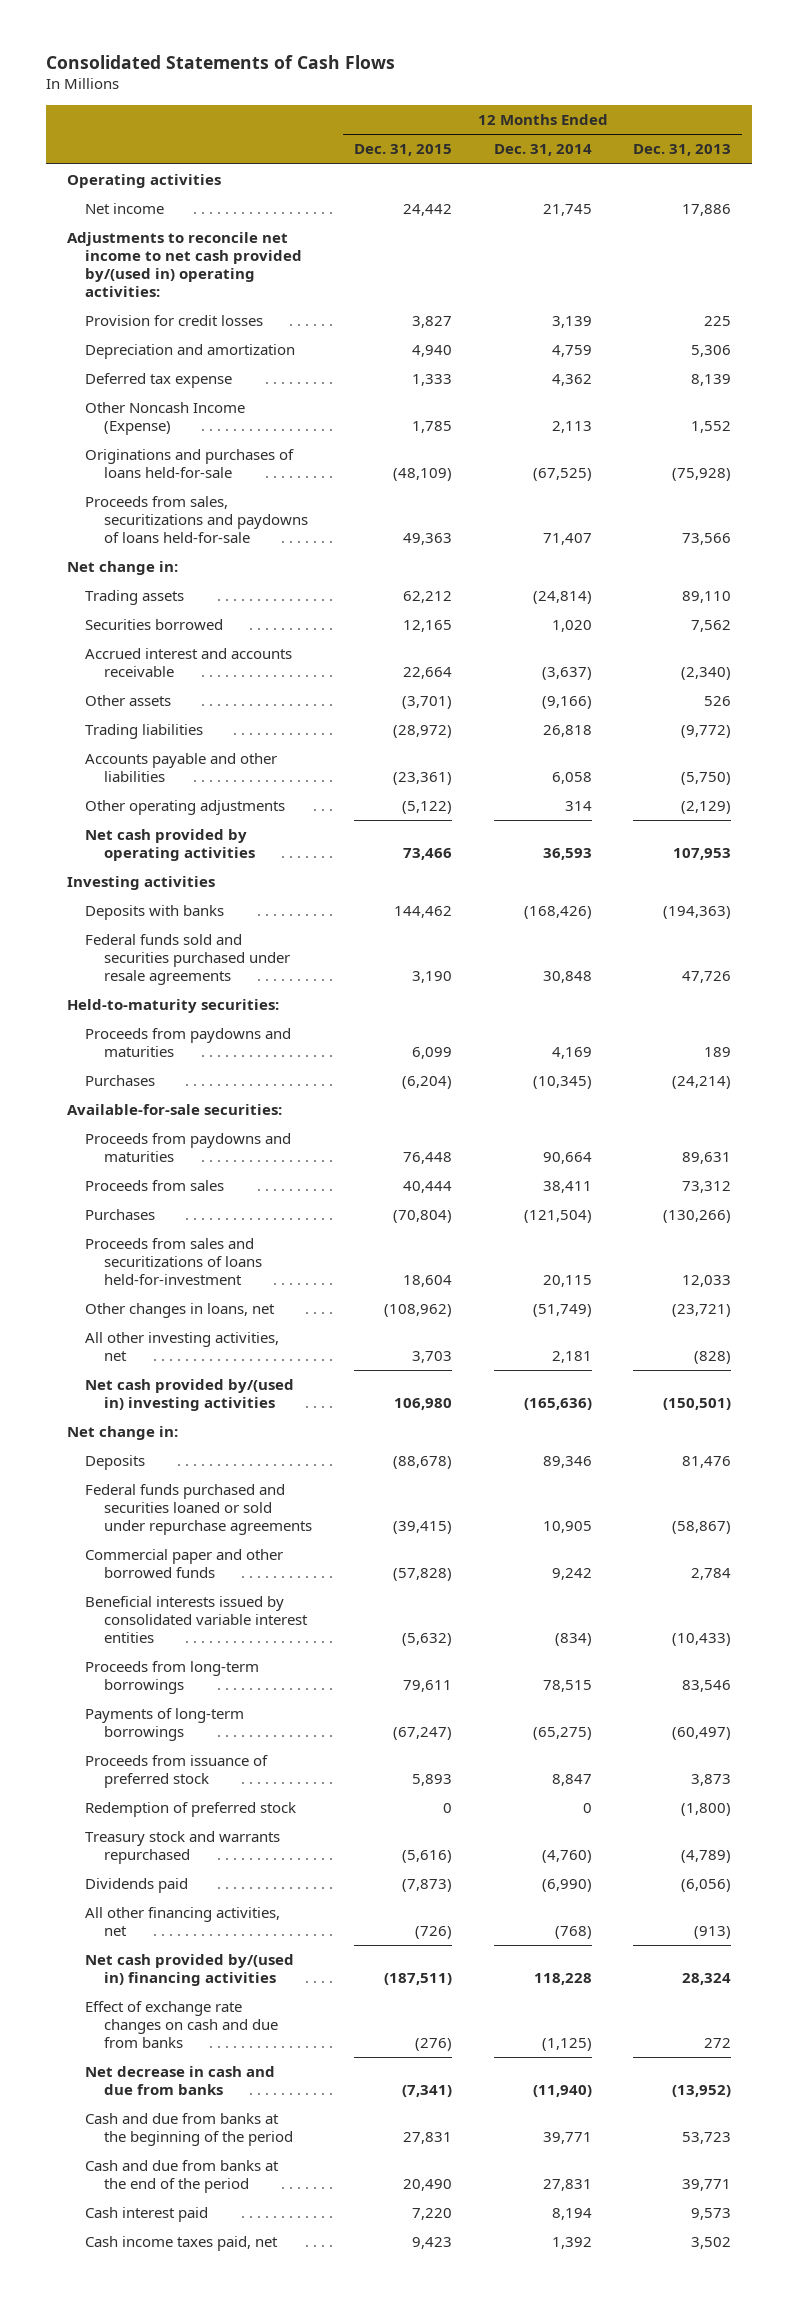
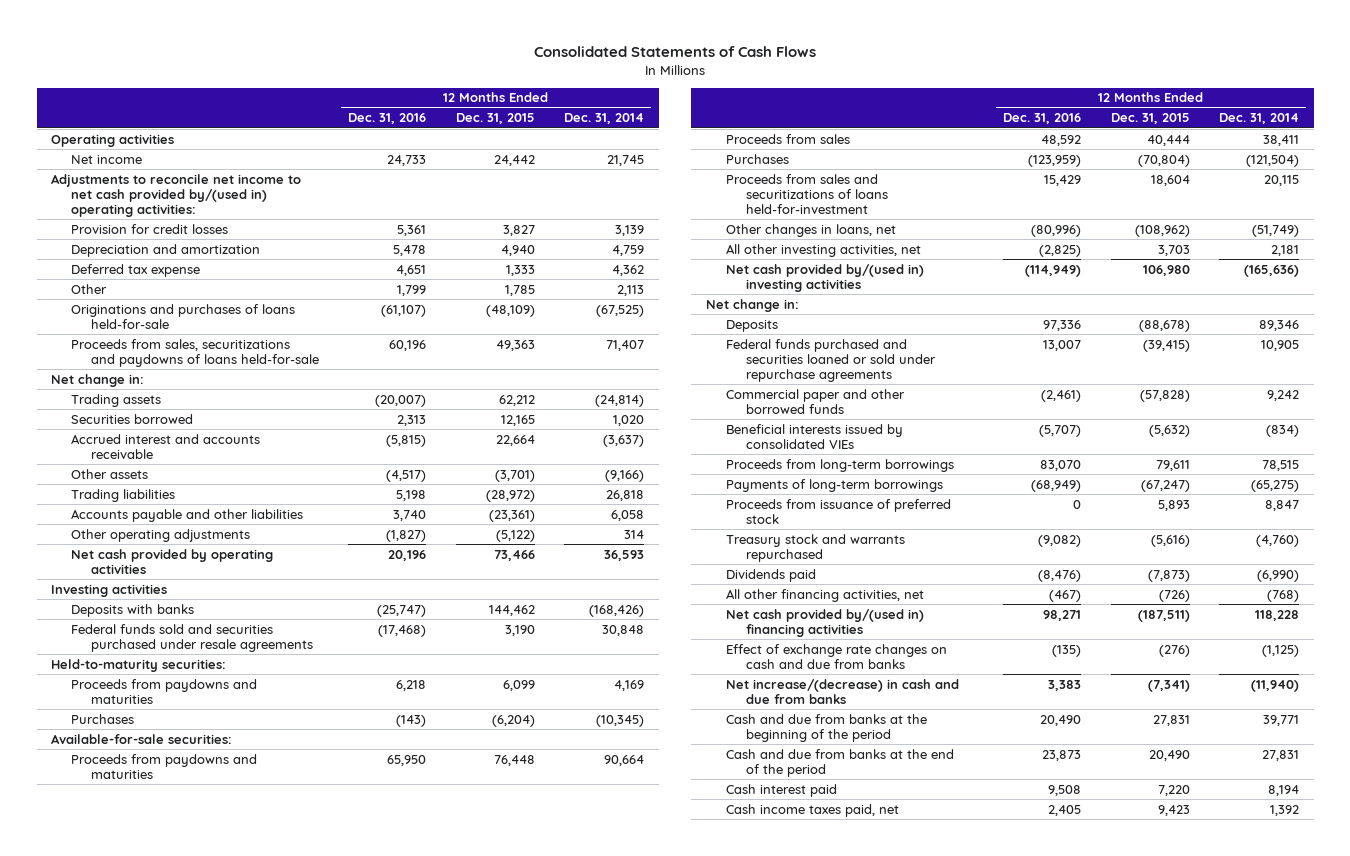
- | 12 Months Ended Dec. 31, 2015 | 12 Months Ended Dec. 31, 2014 | 12 Months Ended Dec. 31, 2013
+ | 12 Months Ended Dec. 31, 2016 | 12 Months Ended Dec. 31, 2015 | 12 Months Ended Dec. 31, 2014
- Other Noncash Income (Expense) | 1,785 | 2,113 | 1,552
+ Other | 1,799 | 1,785 | 2,113
- Beneficial interests issued by consolidated variable interest entities | (5,632) | (834) | (10,433)
+ Beneficial interests issued by consolidated VIEs | (5,707) | (5,632) | (834)
- Redemption of preferred stock | 0 | 0 | (1,800)
- Net decrease in cash and due from banks | (7,341) | (11,940) | (13,952)
+ Net increase/(decrease) in cash and due from banks | 3,383 | (7,341) | (11,940)

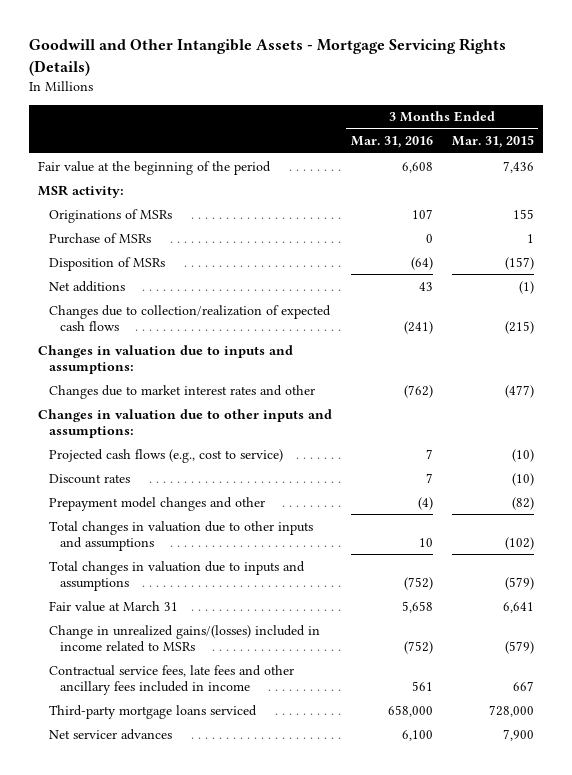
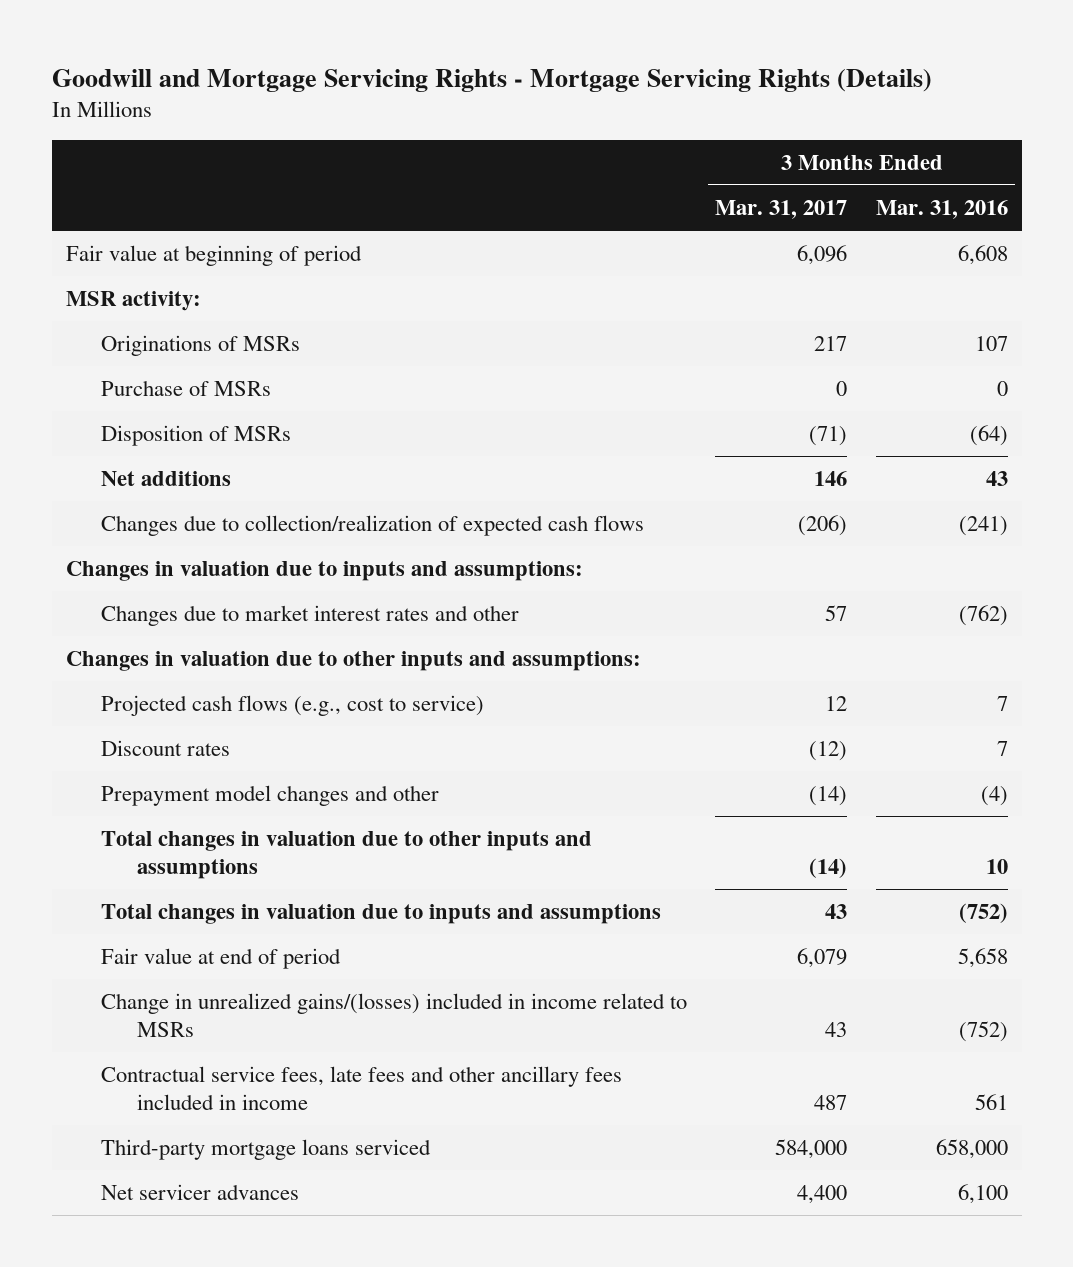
- Goodwill and Other Intangible Assets - Mortgage Servicing Rights (Details)
+ Goodwill and Mortgage Servicing Rights - Mortgage Servicing Rights (Details)
- | 3 Months Ended Mar. 31, 2016 | 3 Months Ended Mar. 31, 2015
+ | 3 Months Ended Mar. 31, 2017 | 3 Months Ended Mar. 31, 2016
- Fair value at the beginning of the period | 6,608 | 7,436
+ Fair value at beginning of period | 6,096 | 6,608
- Fair value at March 31 | 5,658 | 6,641
+ Fair value at end of period | 6,079 | 5,658

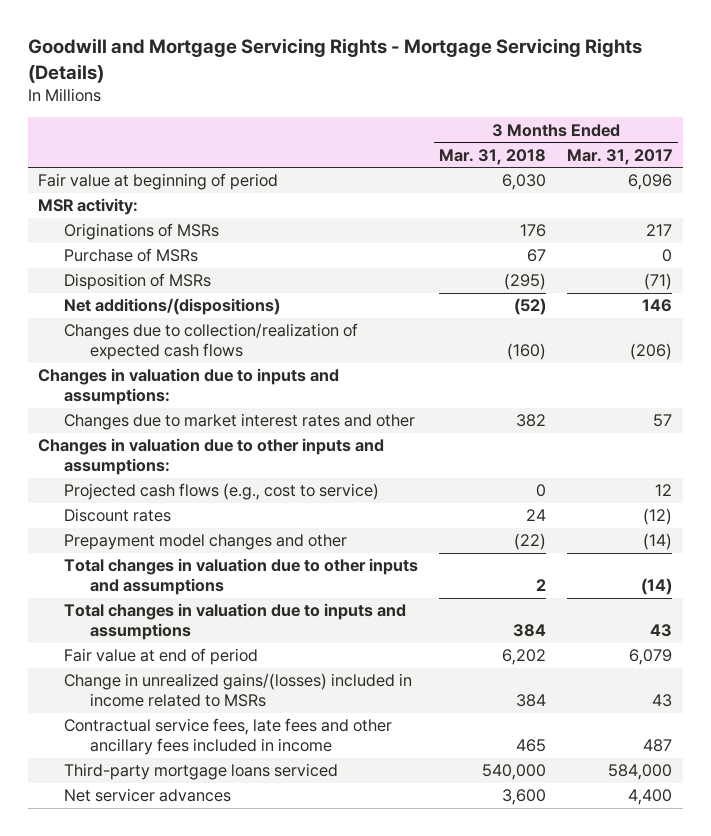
- | 3 Months Ended Mar. 31, 2017 | 3 Months Ended Mar. 31, 2016
+ | 3 Months Ended Mar. 31, 2018 | 3 Months Ended Mar. 31, 2017
- Net additions | 146 | 43
+ Net additions/(dispositions) | (52) | 146

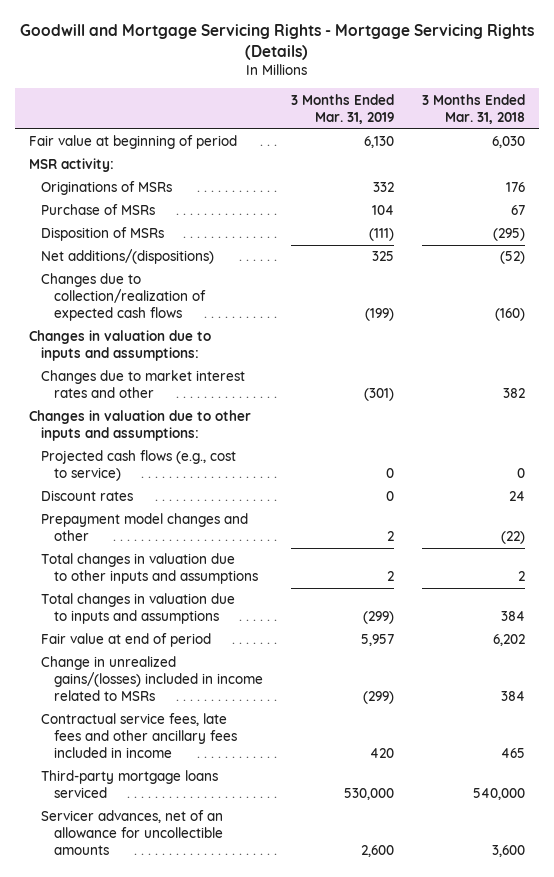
- | 3 Months Ended Mar. 31, 2018 | 3 Months Ended Mar. 31, 2017
+ | 3 Months Ended Mar. 31, 2019 | 3 Months Ended Mar. 31, 2018
- Net servicer advances | 3,600 | 4,400
+ Servicer advances, net of an allowance for uncollectible amounts | 2,600 | 3,600

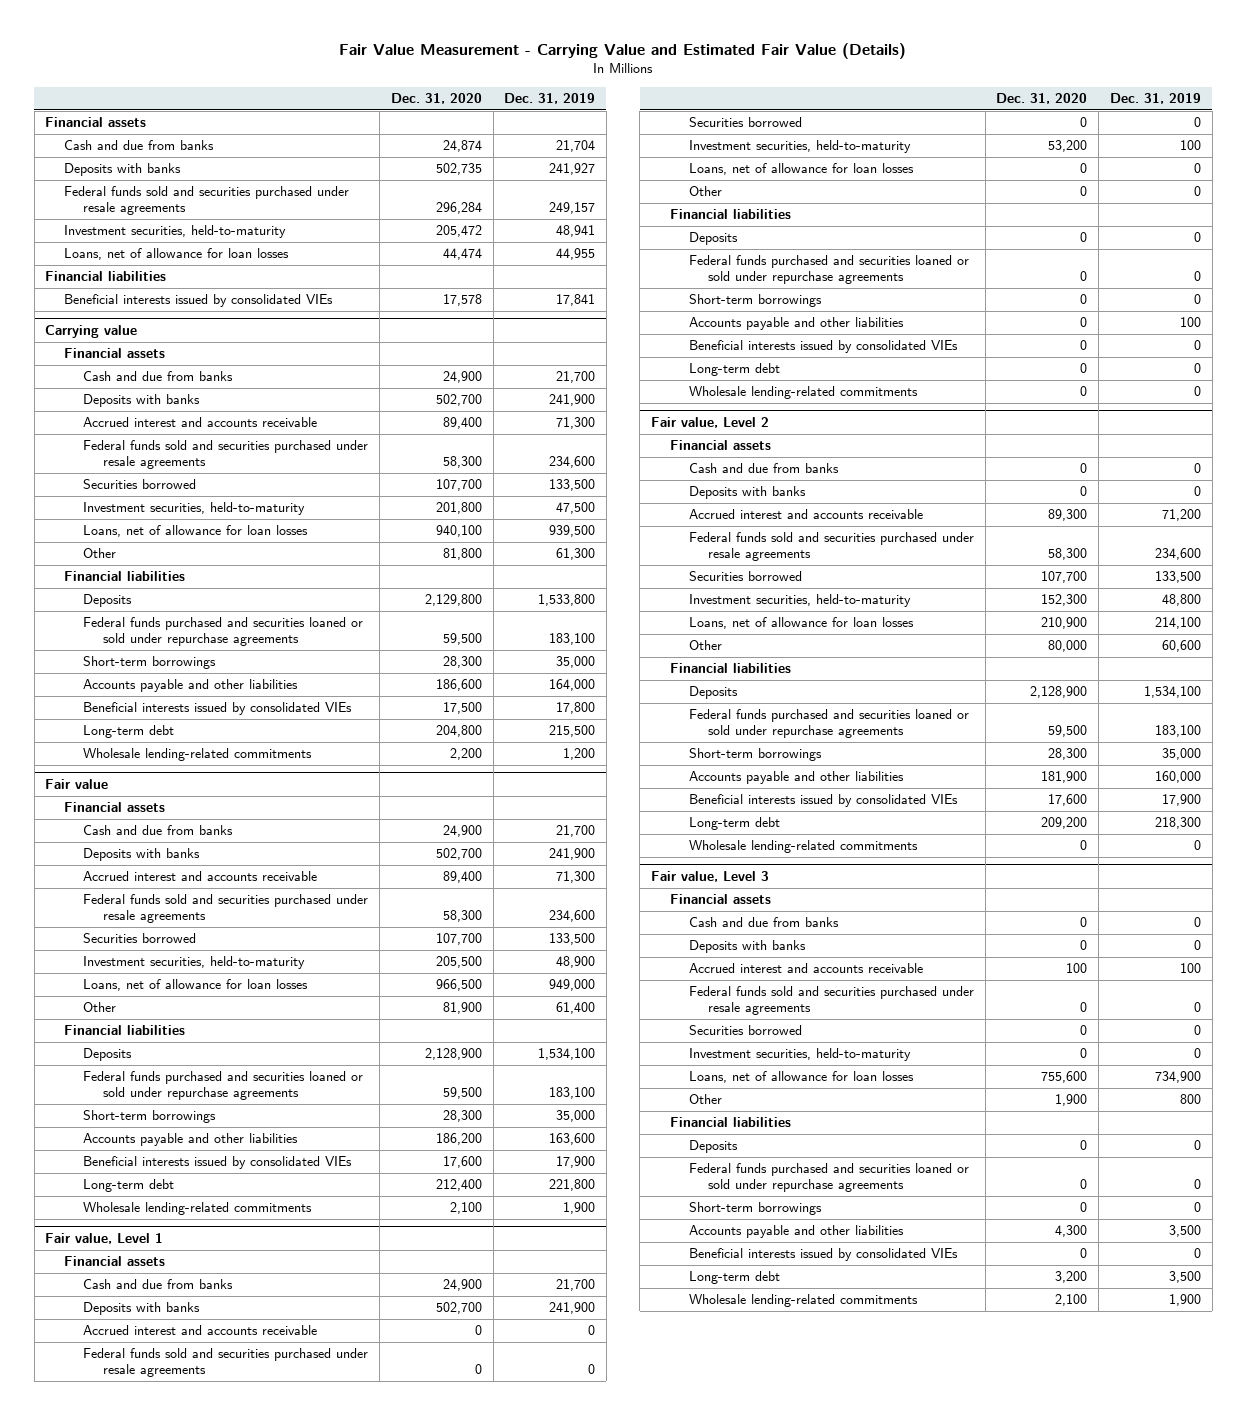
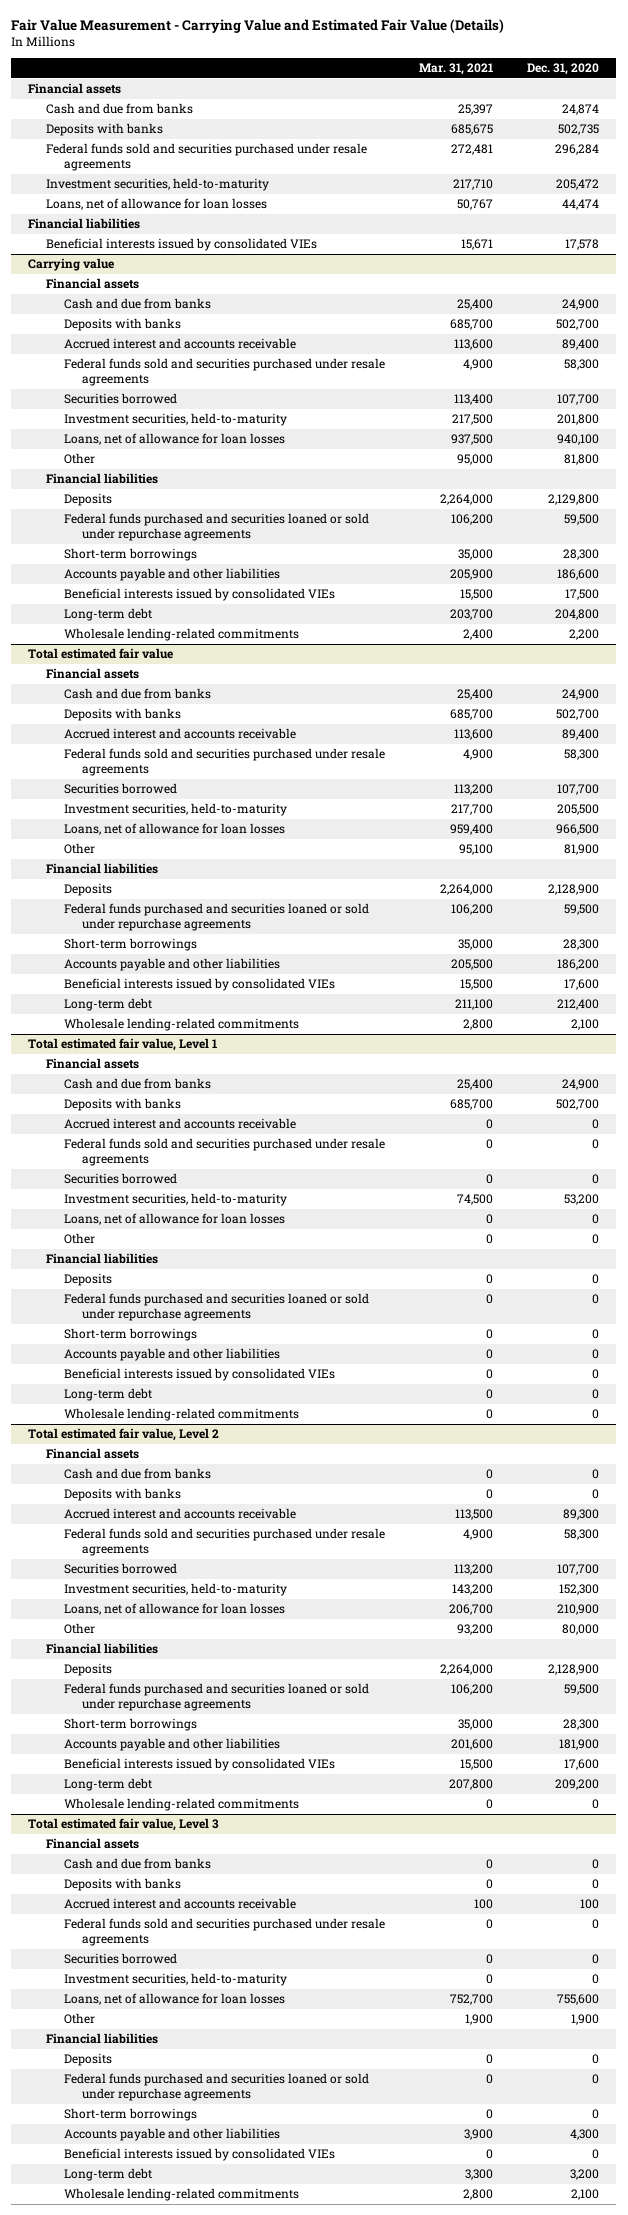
- | Dec. 31, 2020 | Dec. 31, 2019
+ | Mar. 31, 2021 | Dec. 31, 2020
- Fair value
+ Total estimated fair value
- Fair value, Level 1
+ Total estimated fair value, Level 1
- Fair value, Level 2
+ Total estimated fair value, Level 2
- Fair value, Level 3
+ Total estimated fair value, Level 3

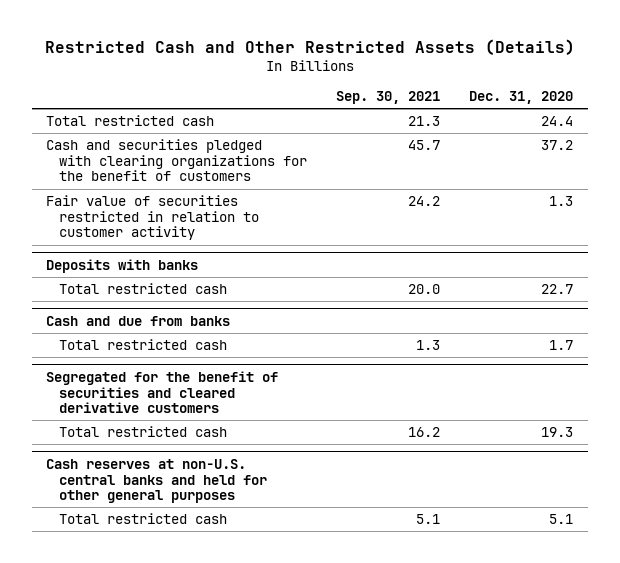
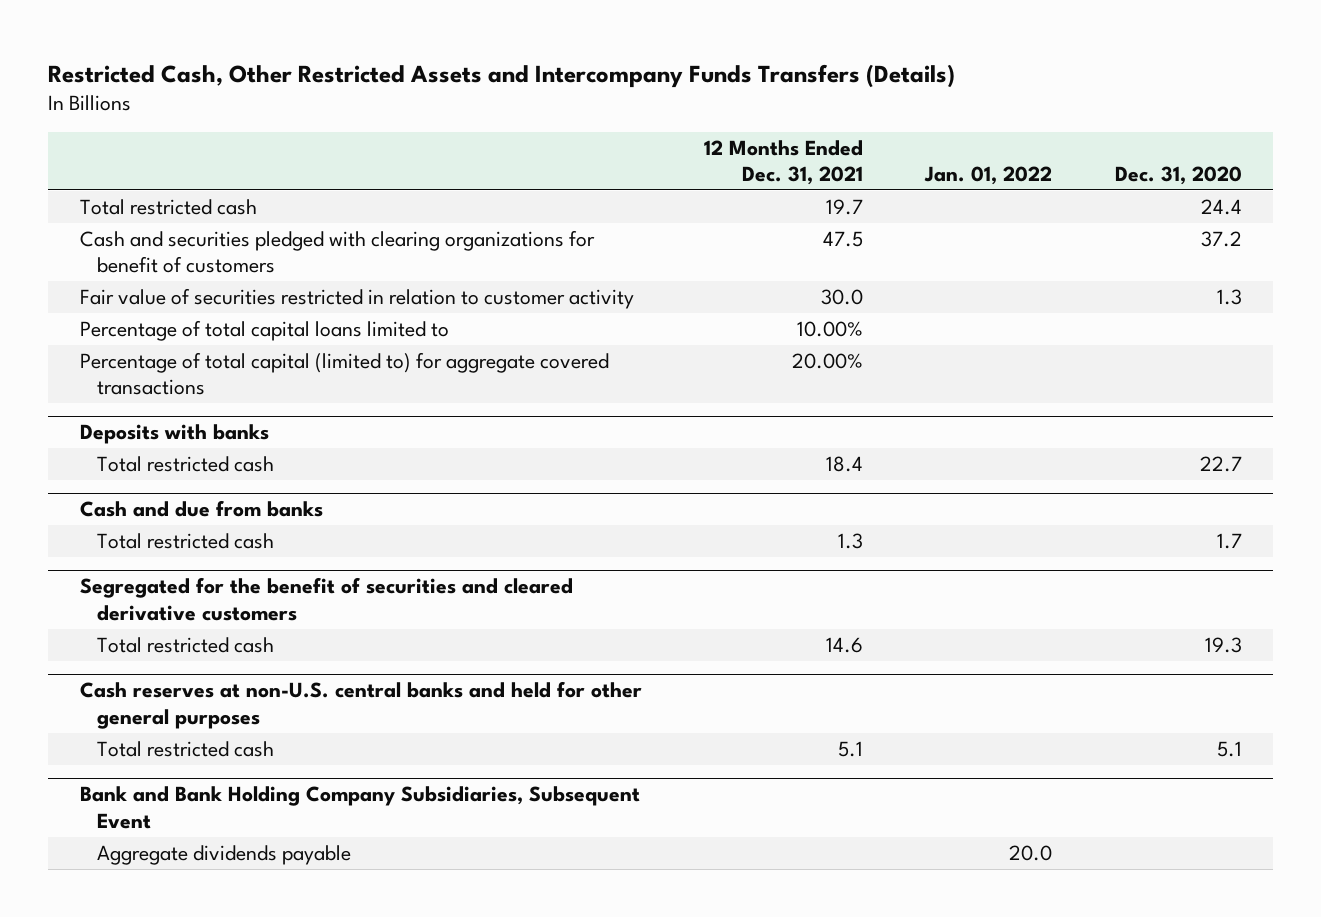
- Restricted Cash and Other Restricted Assets (Details)
+ Restricted Cash, Other Restricted Assets and Intercompany Funds Transfers (Details)
- | Sep. 30, 2021 | Dec. 31, 2020
+ | 12 Months Ended Dec. 31, 2021 | Jan. 01, 2022 | Dec. 31, 2020
- Cash and securities pledged with clearing organizations for the benefit of customers | 45.7 | 37.2
+ Cash and securities pledged with clearing organizations for benefit of customers | 47.5 | | 37.2
+ Percentage of total capital loans limited to | 10.00% | |
+ Percentage of total capital (limited to) for aggregate covered transactions | 20.00% | |
+ Bank and Bank Holding Company Subsidiaries, Subsequent Event
+ Aggregate dividends payable | | 20.0 |

